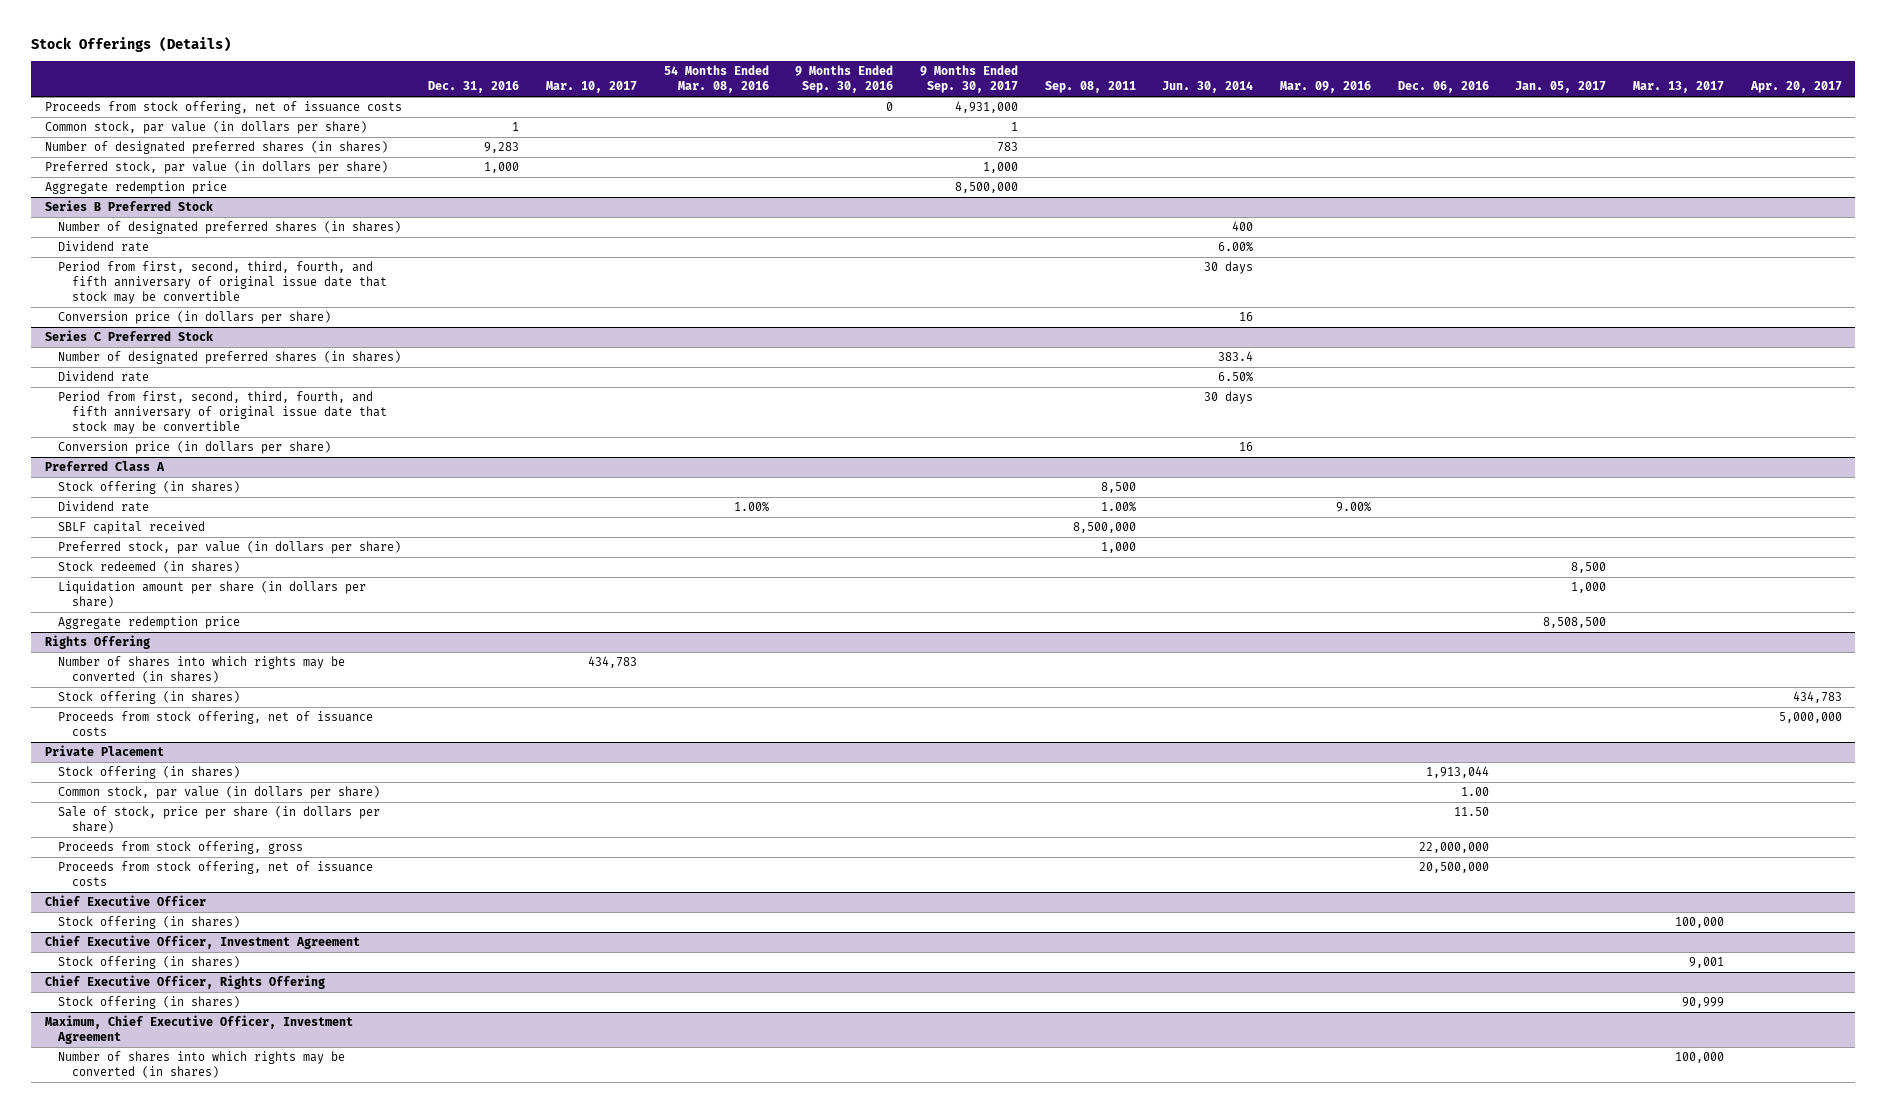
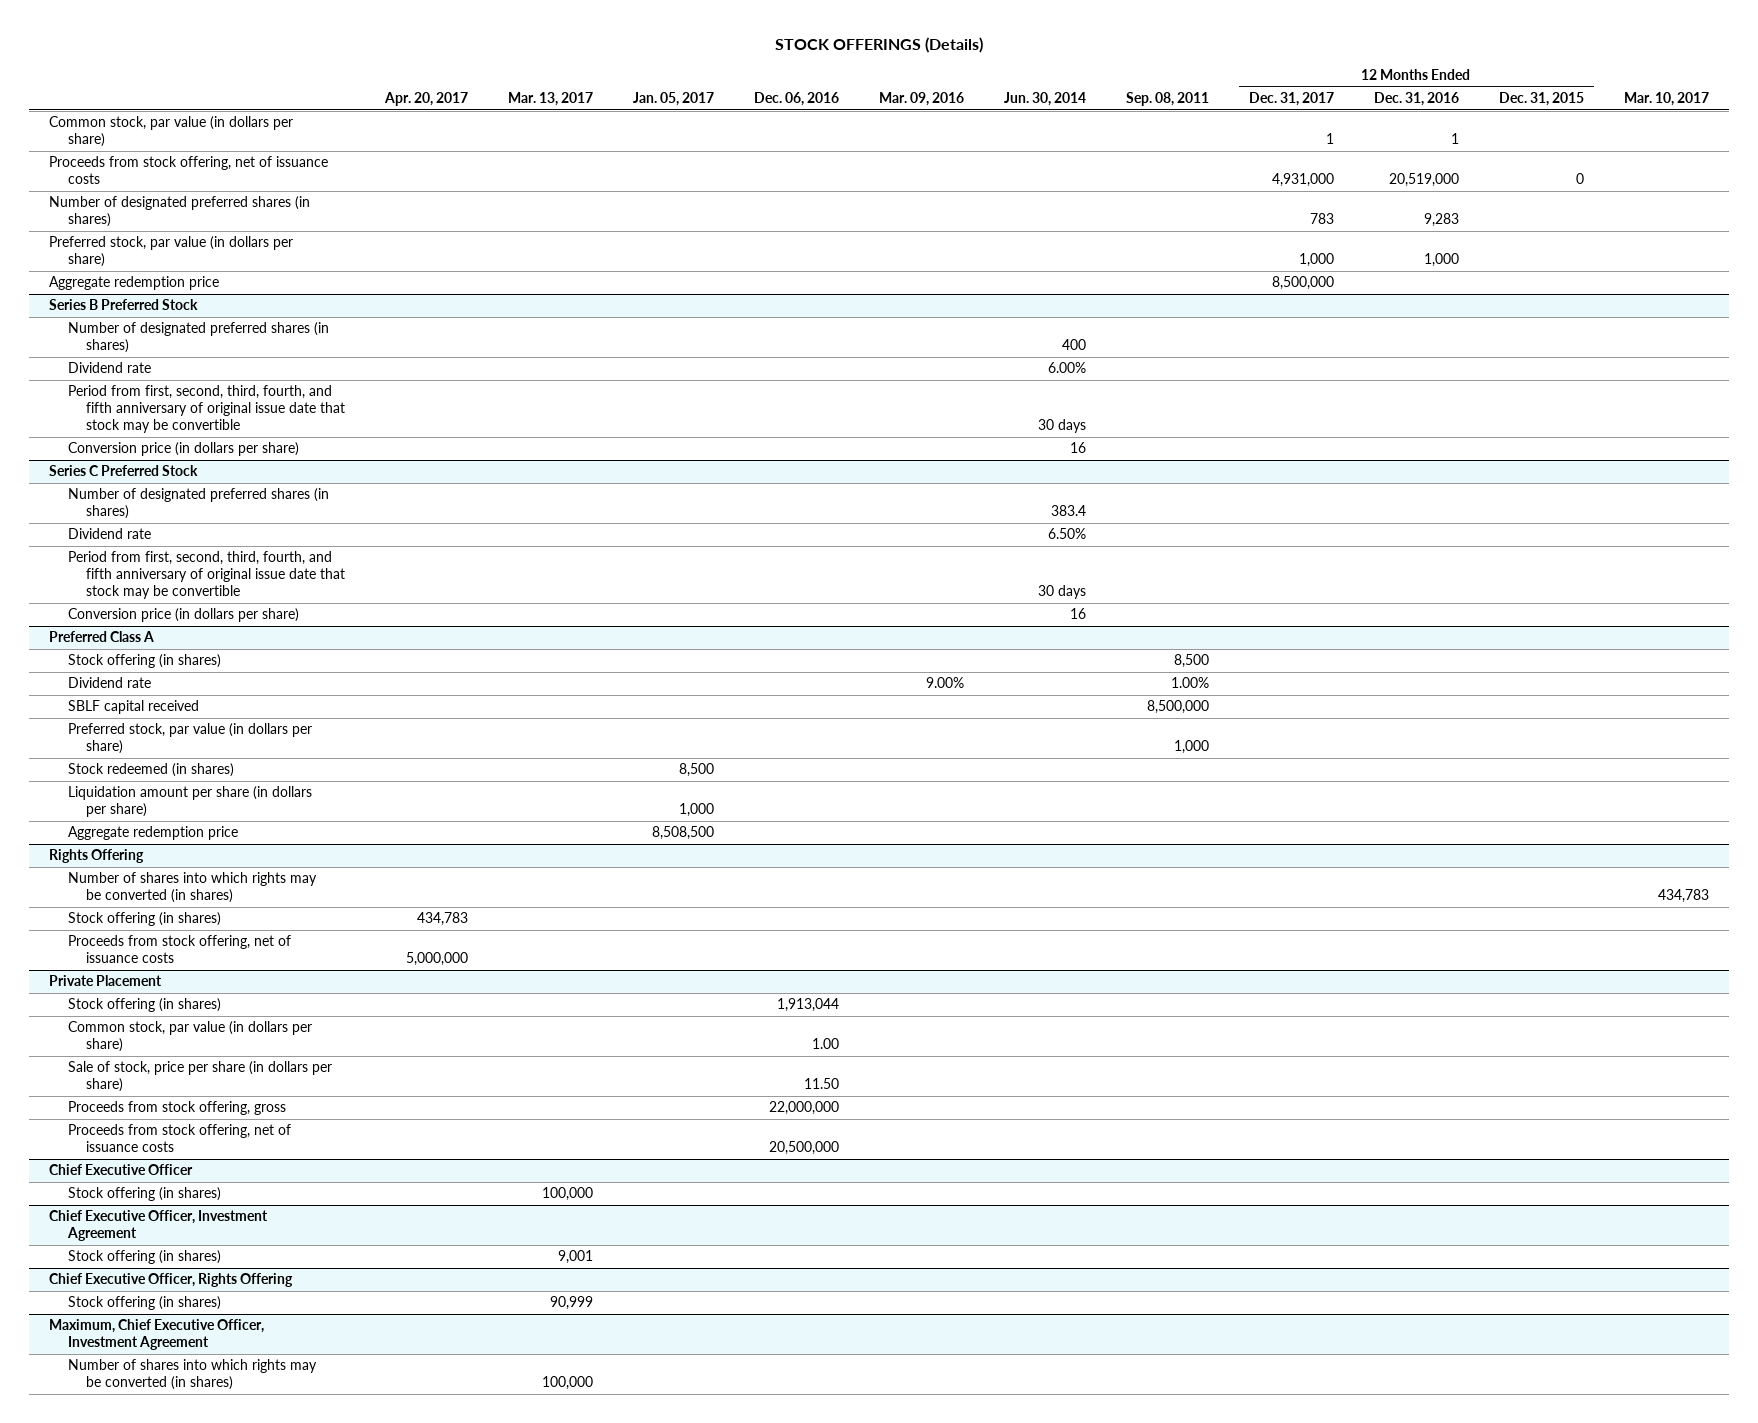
- Stock Offerings (Details)
+ STOCK OFFERINGS (Details)
- | Dec. 31, 2016 | Mar. 10, 2017 | 54 Months Ended Mar. 08, 2016 | 9 Months Ended Sep. 30, 2016 | 9 Months Ended Sep. 30, 2017 | Sep. 08, 2011 | Jun. 30, 2014 | Mar. 09, 2016 | Dec. 06, 2016 | Jan. 05, 2017 | Mar. 13, 2017 | Apr. 20, 2017
+ | Apr. 20, 2017 | Mar. 13, 2017 | Jan. 05, 2017 | Dec. 06, 2016 | Mar. 09, 2016 | Jun. 30, 2014 | Sep. 08, 2011 | 12 Months Ended Dec. 31, 2017 | 12 Months Ended Dec. 31, 2016 | 12 Months Ended Dec. 31, 2015 | Mar. 10, 2017
moved down: Proceeds from stock offering, net of issuance costs | | | | | | | | 4,931,000 | 20,519,000 | 0 |

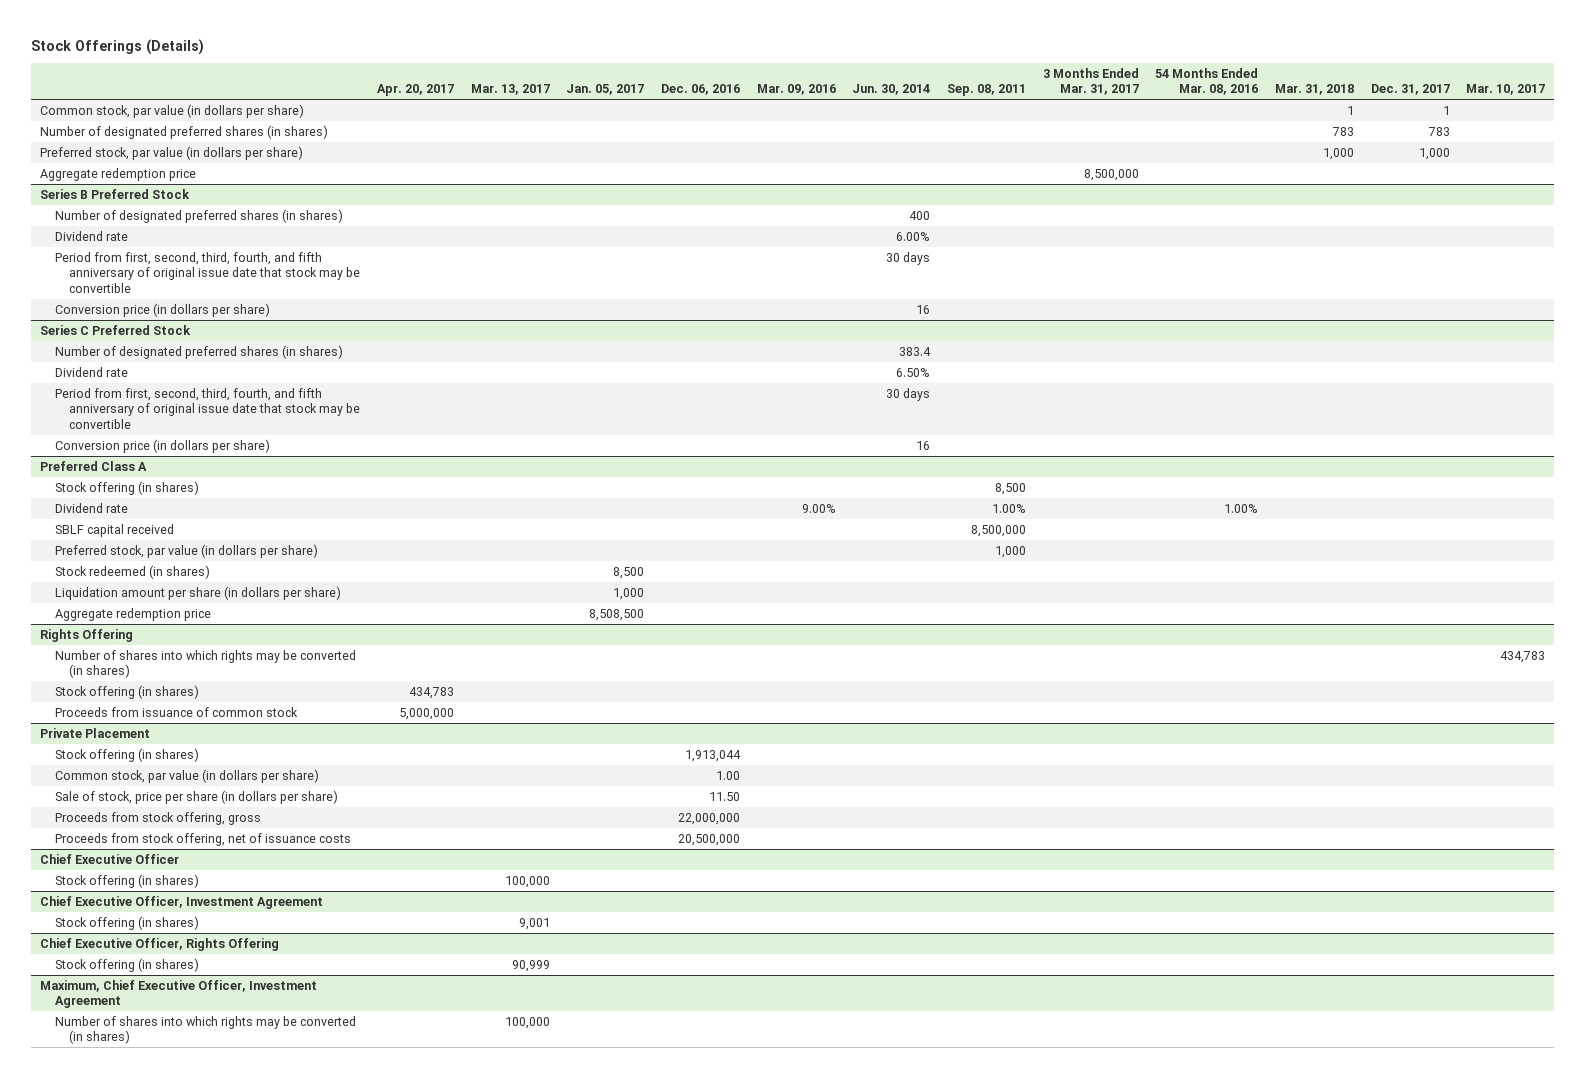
- STOCK OFFERINGS (Details)
+ Stock Offerings (Details)
- | Apr. 20, 2017 | Mar. 13, 2017 | Jan. 05, 2017 | Dec. 06, 2016 | Mar. 09, 2016 | Jun. 30, 2014 | Sep. 08, 2011 | 12 Months Ended Dec. 31, 2017 | 12 Months Ended Dec. 31, 2016 | 12 Months Ended Dec. 31, 2015 | Mar. 10, 2017
+ | Apr. 20, 2017 | Mar. 13, 2017 | Jan. 05, 2017 | Dec. 06, 2016 | Mar. 09, 2016 | Jun. 30, 2014 | Sep. 08, 2011 | 3 Months Ended Mar. 31, 2017 | 54 Months Ended Mar. 08, 2016 | Mar. 31, 2018 | Dec. 31, 2017 | Mar. 10, 2017
- Proceeds from stock offering, net of issuance costs | | | | | | | | 4,931,000 | 20,519,000 | 0 |
@ Rights Offering
- Proceeds from stock offering, net of issuance costs | 5,000,000 | | | | | | | | | |
+ Proceeds from issuance of common stock | 5,000,000 | | | | | | | | | | |

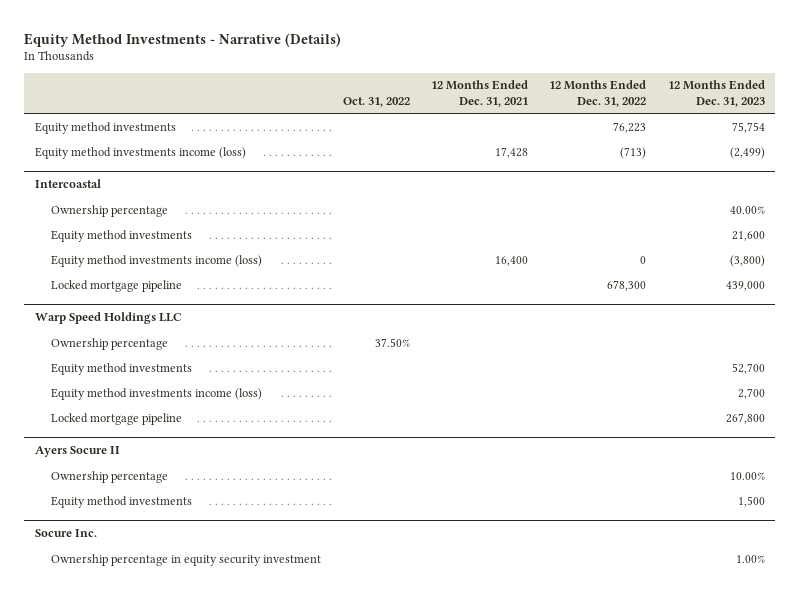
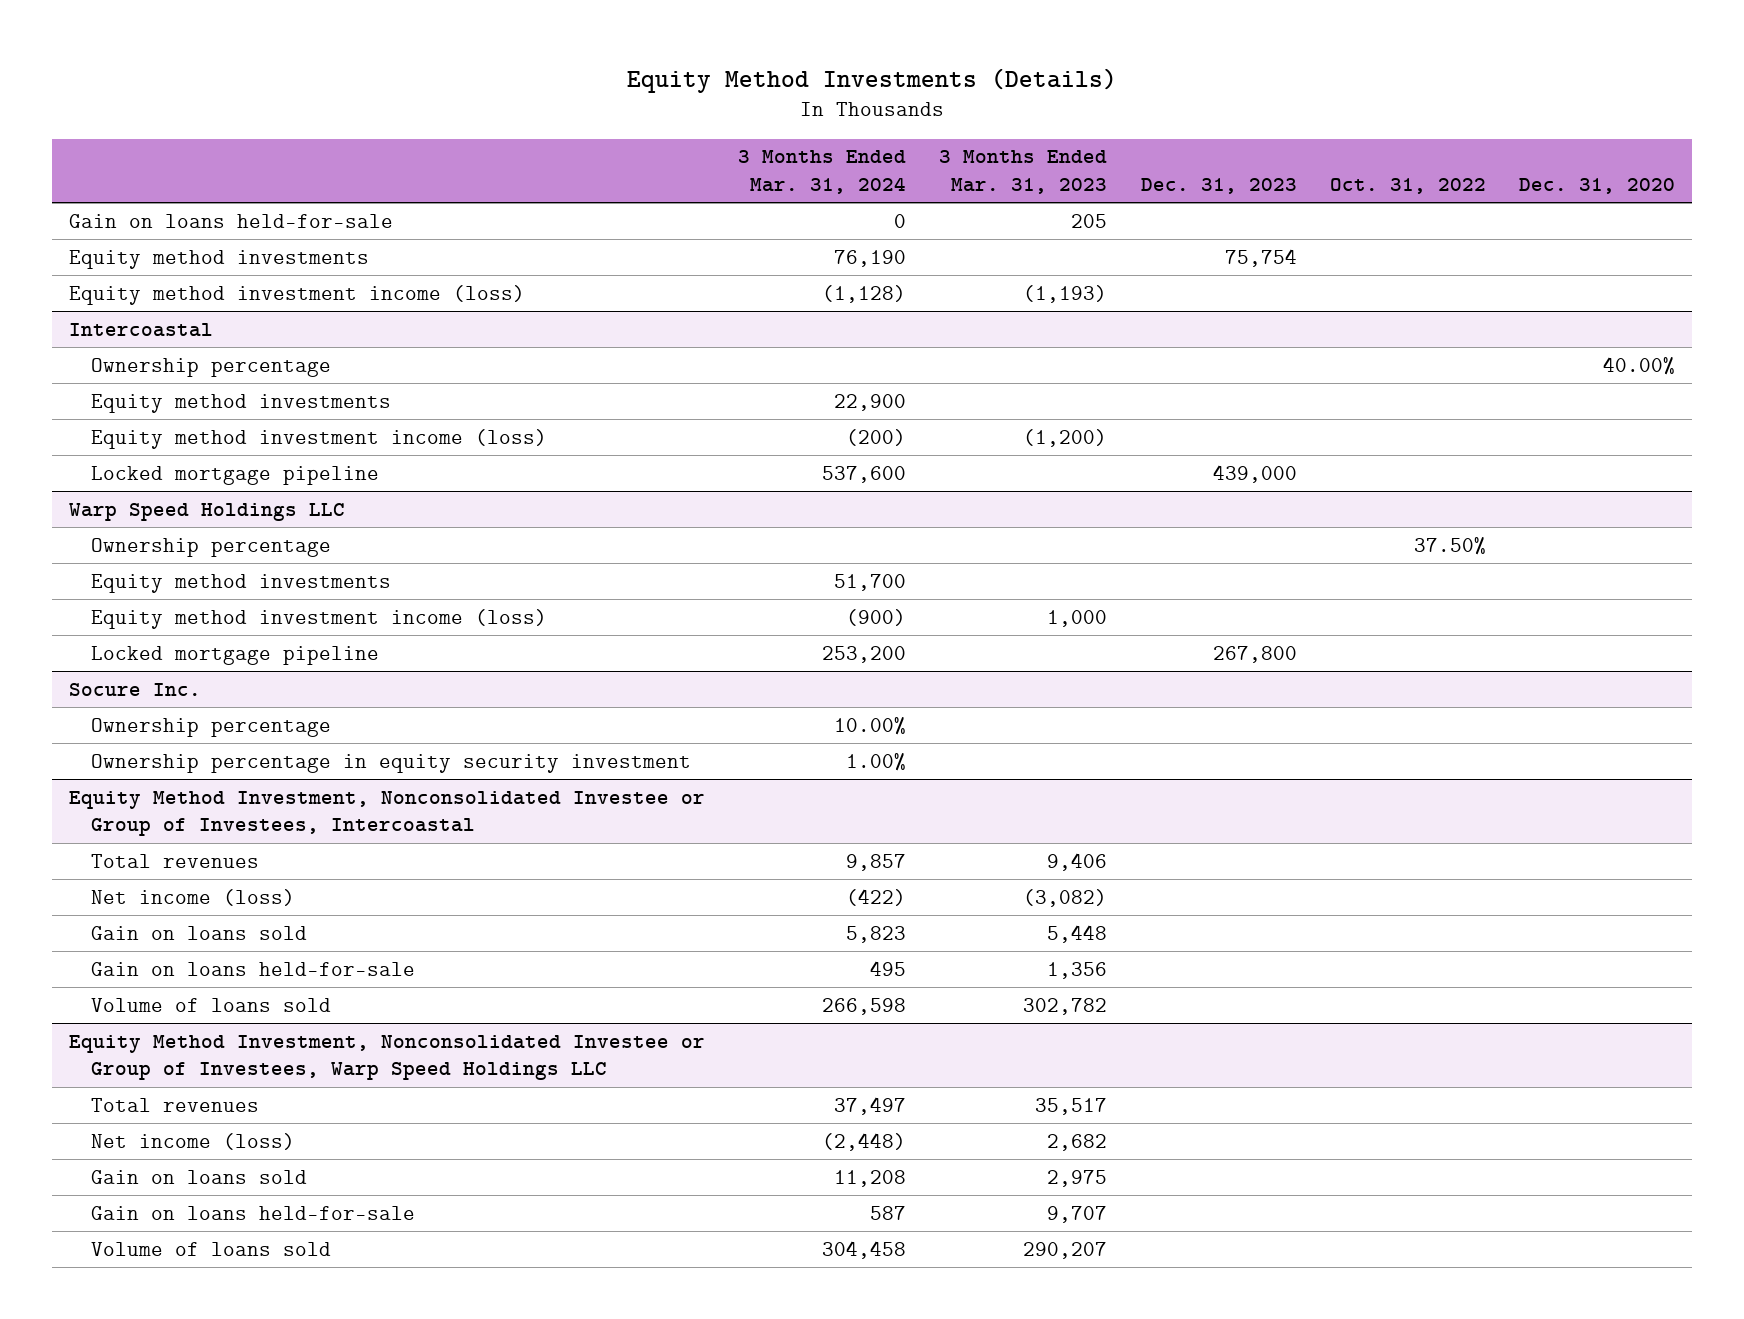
- Equity Method Investments - Narrative (Details)
+ Equity Method Investments (Details)
- | Oct. 31, 2022 | 12 Months Ended Dec. 31, 2021 | 12 Months Ended Dec. 31, 2022 | 12 Months Ended Dec. 31, 2023
+ | 3 Months Ended Mar. 31, 2024 | 3 Months Ended Mar. 31, 2023 | Dec. 31, 2023 | Oct. 31, 2022 | Dec. 31, 2020
+ Gain on loans held-for-sale | 0 | 205 | | |
- Equity method investments income (loss) | | 17,428 | (713) | (2,499)
+ Equity method investment income (loss) | (1,128) | (1,193) | | |
@ Intercoastal
- Equity method investments income (loss) | | 16,400 | 0 | (3,800)
+ Equity method investment income (loss) | (200) | (1,200) | | |
@ Warp Speed Holdings LLC
- Equity method investments income (loss) | | | | 2,700
+ Equity method investment income (loss) | (900) | 1,000 | | |
- Ayers Socure II
- Ownership percentage | | | | 10.00%
- Equity method investments | | | | 1,500
@ Socure Inc.
+ Ownership percentage | 10.00% | | | |
+ Equity Method Investment, Nonconsolidated Investee or Group of Investees, Intercoastal
+ Total revenues | 9,857 | 9,406 | | |
+ Net income (loss) | (422) | (3,082) | | |
+ Gain on loans sold | 5,823 | 5,448 | | |
+ Gain on loans held-for-sale | 495 | 1,356 | | |
+ Volume of loans sold | 266,598 | 302,782 | | |
+ Equity Method Investment, Nonconsolidated Investee or Group of Investees, Warp Speed Holdings LLC
+ Total revenues | 37,497 | 35,517 | | |
+ Net income (loss) | (2,448) | 2,682 | | |
+ Gain on loans sold | 11,208 | 2,975 | | |
+ Gain on loans held-for-sale | 587 | 9,707 | | |
+ Volume of loans sold | 304,458 | 290,207 | | |

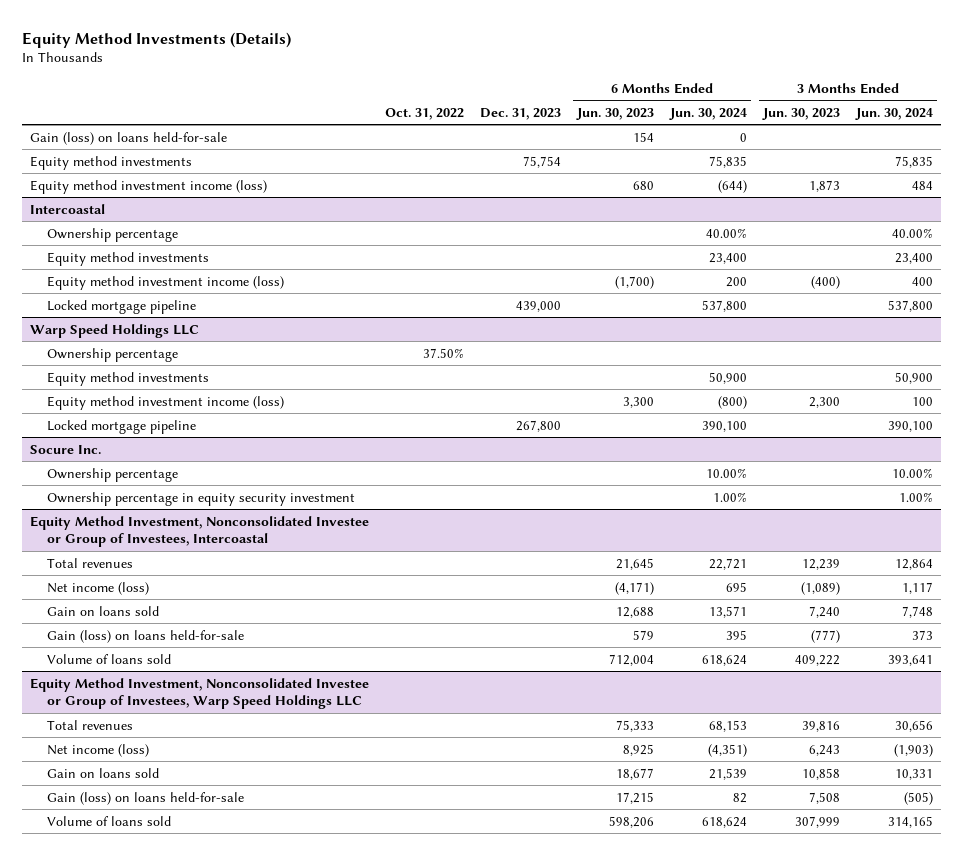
- | 3 Months Ended Mar. 31, 2024 | 3 Months Ended Mar. 31, 2023 | Dec. 31, 2023 | Oct. 31, 2022 | Dec. 31, 2020
+ | Oct. 31, 2022 | Dec. 31, 2023 | 6 Months Ended Jun. 30, 2023 | 6 Months Ended Jun. 30, 2024 | 3 Months Ended Jun. 30, 2023 | 3 Months Ended Jun. 30, 2024
- Gain on loans held-for-sale | 0 | 205 | | |
+ Gain (loss) on loans held-for-sale | | | 154 | 0 | |
@ Equity Method Investment, Nonconsolidated Investee or Group of Investees, Intercoastal
- Gain on loans held-for-sale | 495 | 1,356 | | |
+ Gain (loss) on loans held-for-sale | | | 579 | 395 | (777) | 373
@ Equity Method Investment, Nonconsolidated Investee or Group of Investees, Warp Speed Holdings LLC
- Gain on loans held-for-sale | 587 | 9,707 | | |
+ Gain (loss) on loans held-for-sale | | | 17,215 | 82 | 7,508 | (505)

